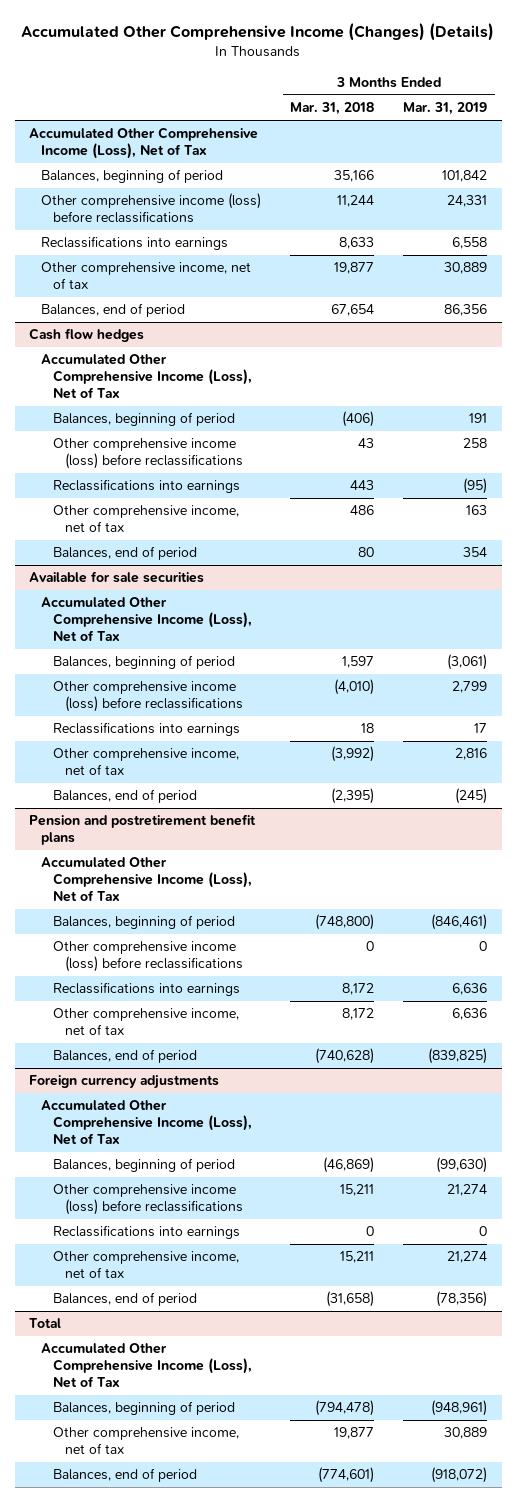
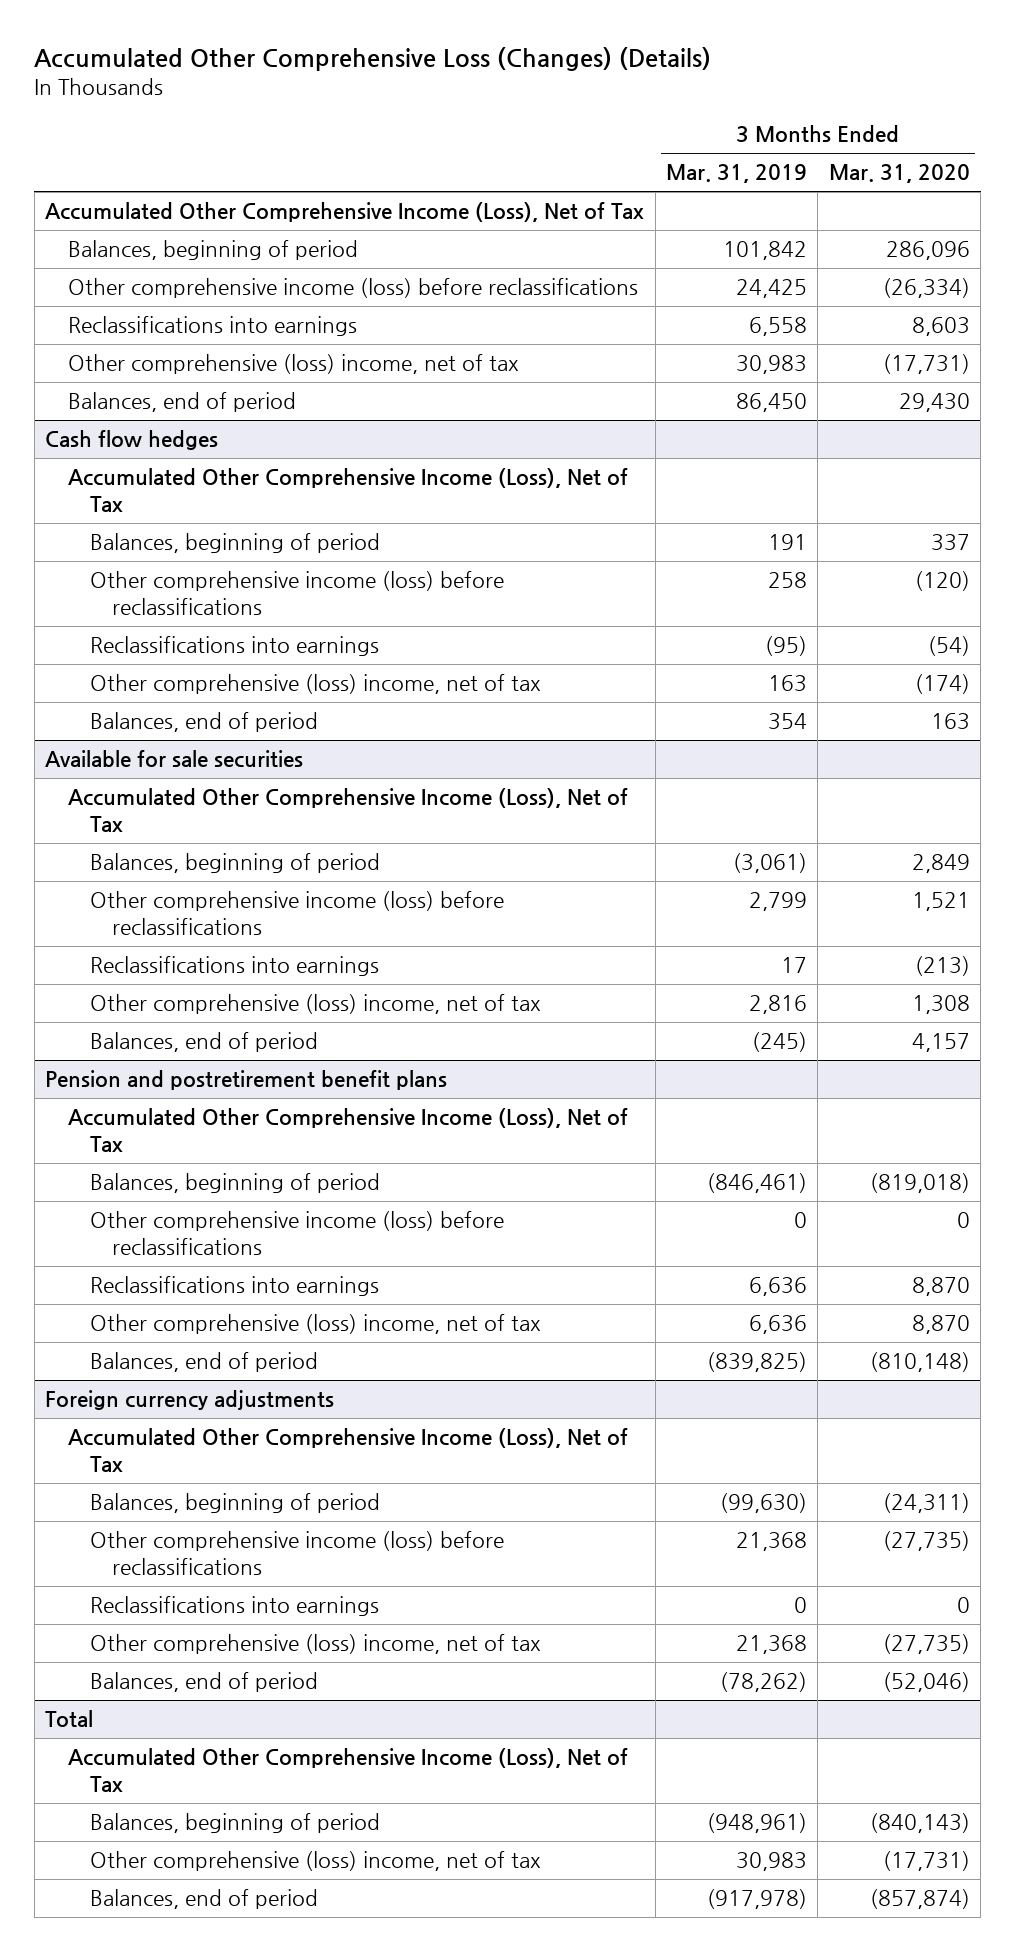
- Accumulated Other Comprehensive Income (Changes) (Details)
+ Accumulated Other Comprehensive Loss (Changes) (Details)
- | 3 Months Ended Mar. 31, 2018 | 3 Months Ended Mar. 31, 2019
+ | 3 Months Ended Mar. 31, 2019 | 3 Months Ended Mar. 31, 2020
- Other comprehensive income (loss) before reclassifications | 11,244 | 24,331
+ Other comprehensive income (loss) before reclassifications | 24,425 | (26,334)
- Other comprehensive income, net of tax | 19,877 | 30,889
- Balances, end of period | 67,654 | 86,356
+ Other comprehensive (loss) income, net of tax | 30,983 | (17,731)
+ Balances, end of period | 86,450 | 29,430
@ Cash flow hedges
- Other comprehensive income, net of tax | 486 | 163
+ Other comprehensive (loss) income, net of tax | 163 | (174)
@ Available for sale securities
- Other comprehensive income, net of tax | (3,992) | 2,816
+ Other comprehensive (loss) income, net of tax | 2,816 | 1,308
@ Pension and postretirement benefit plans
- Other comprehensive income, net of tax | 8,172 | 6,636
+ Other comprehensive (loss) income, net of tax | 6,636 | 8,870
@ Foreign currency adjustments
- Other comprehensive income (loss) before reclassifications | 15,211 | 21,274
+ Other comprehensive income (loss) before reclassifications | 21,368 | (27,735)
- Other comprehensive income, net of tax | 15,211 | 21,274
- Balances, end of period | (31,658) | (78,356)
+ Other comprehensive (loss) income, net of tax | 21,368 | (27,735)
+ Balances, end of period | (78,262) | (52,046)
@ Total
- Other comprehensive income, net of tax | 19,877 | 30,889
- Balances, end of period | (774,601) | (918,072)
+ Other comprehensive (loss) income, net of tax | 30,983 | (17,731)
+ Balances, end of period | (917,978) | (857,874)

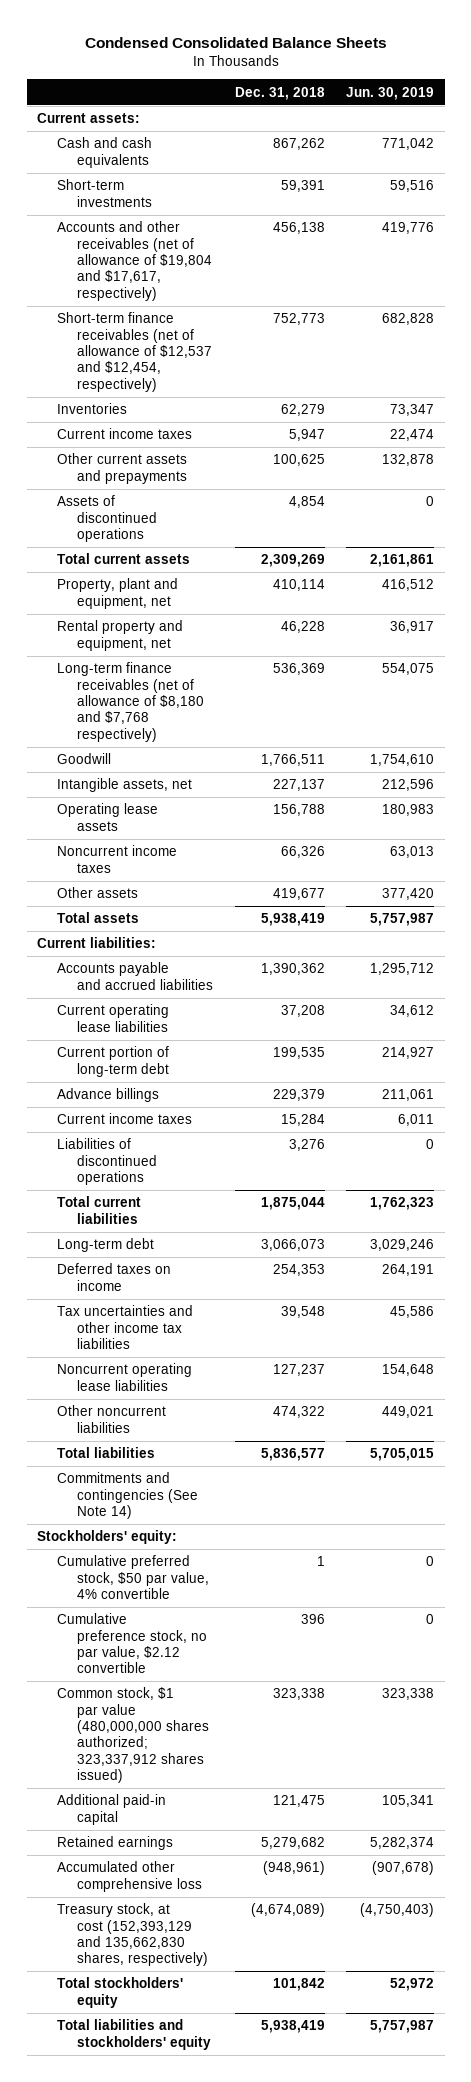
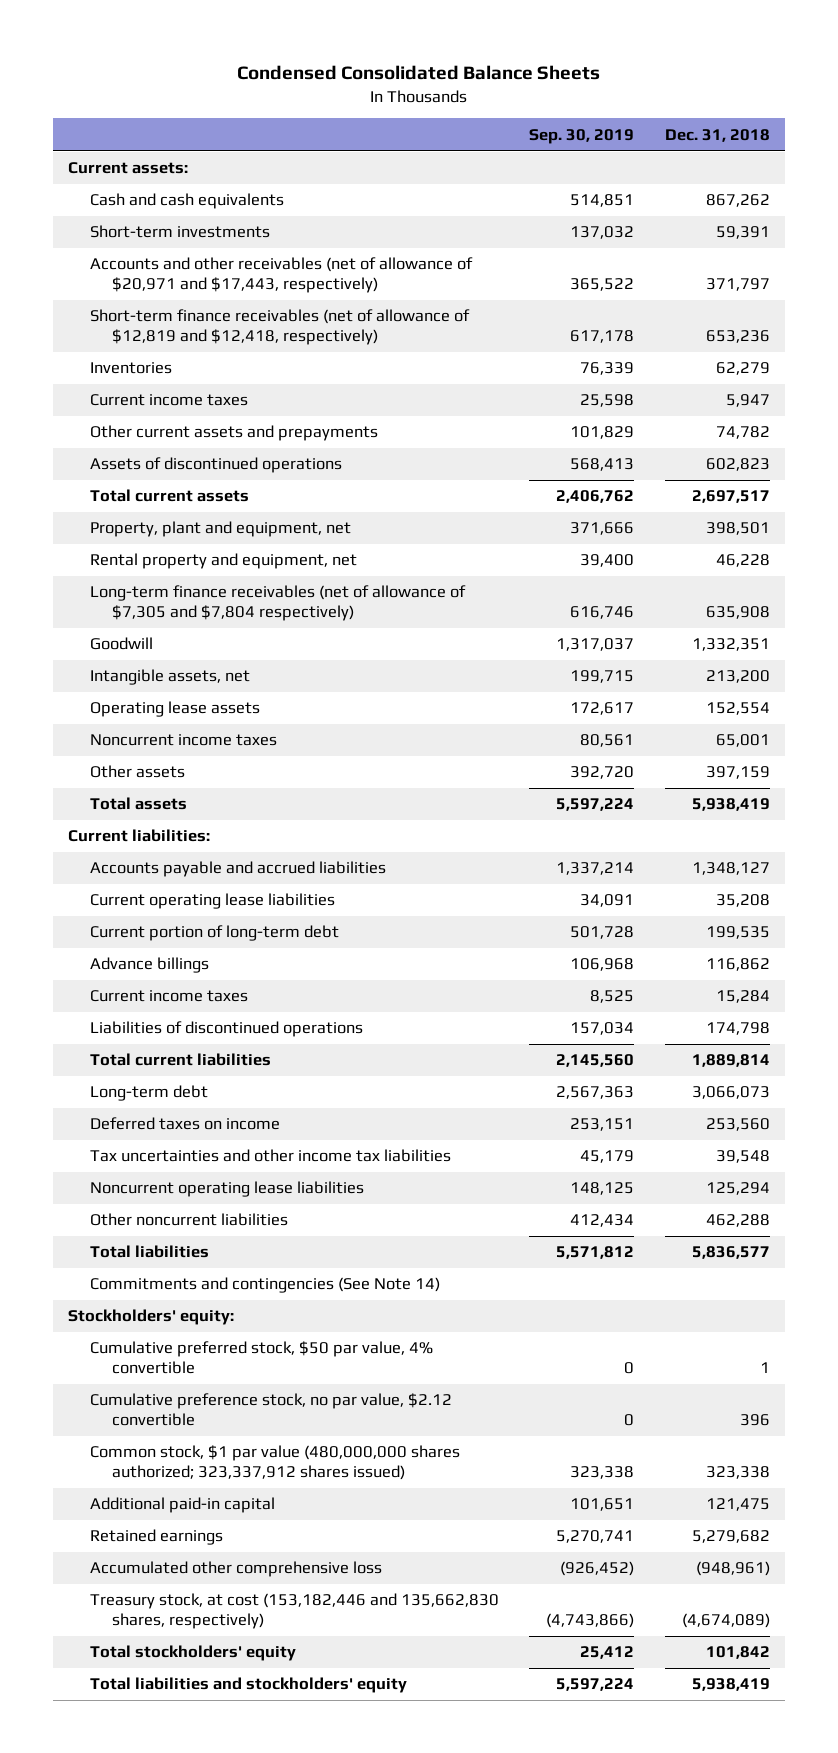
- | Dec. 31, 2018 | Jun. 30, 2019
+ | Sep. 30, 2019 | Dec. 31, 2018
- Accounts and other receivables (net of allowance of $19,804 and $17,617, respectively) | 456,138 | 419,776
- Short-term finance receivables (net of allowance of $12,537 and $12,454, respectively) | 752,773 | 682,828
+ Accounts and other receivables (net of allowance of $20,971 and $17,443, respectively) | 365,522 | 371,797
+ Short-term finance receivables (net of allowance of $12,819 and $12,418, respectively) | 617,178 | 653,236
- Other current assets and prepayments | 100,625 | 132,878
- Assets of discontinued operations | 4,854 | 0
- Total current assets | 2,309,269 | 2,161,861
- Property, plant and equipment, net | 410,114 | 416,512
+ Other current assets and prepayments | 101,829 | 74,782
+ Assets of discontinued operations | 568,413 | 602,823
+ Total current assets | 2,406,762 | 2,697,517
+ Property, plant and equipment, net | 371,666 | 398,501
- Long-term finance receivables (net of allowance of $8,180 and $7,768 respectively) | 536,369 | 554,075
- Goodwill | 1,766,511 | 1,754,610
- Intangible assets, net | 227,137 | 212,596
- Operating lease assets | 156,788 | 180,983
- Noncurrent income taxes | 66,326 | 63,013
- Other assets | 419,677 | 377,420
+ Long-term finance receivables (net of allowance of $7,305 and $7,804 respectively) | 616,746 | 635,908
+ Goodwill | 1,317,037 | 1,332,351
+ Intangible assets, net | 199,715 | 213,200
+ Operating lease assets | 172,617 | 152,554
+ Noncurrent income taxes | 80,561 | 65,001
+ Other assets | 392,720 | 397,159
- Accounts payable and accrued liabilities | 1,390,362 | 1,295,712
- Current operating lease liabilities | 37,208 | 34,612
+ Accounts payable and accrued liabilities | 1,337,214 | 1,348,127
+ Current operating lease liabilities | 34,091 | 35,208
- Advance billings | 229,379 | 211,061
+ Advance billings | 106,968 | 116,862
- Liabilities of discontinued operations | 3,276 | 0
- Total current liabilities | 1,875,044 | 1,762,323
+ Liabilities of discontinued operations | 157,034 | 174,798
+ Total current liabilities | 2,145,560 | 1,889,814
- Deferred taxes on income | 254,353 | 264,191
+ Deferred taxes on income | 253,151 | 253,560
- Noncurrent operating lease liabilities | 127,237 | 154,648
- Other noncurrent liabilities | 474,322 | 449,021
+ Noncurrent operating lease liabilities | 148,125 | 125,294
+ Other noncurrent liabilities | 412,434 | 462,288
- Treasury stock, at cost (152,393,129 and 135,662,830 shares, respectively) | (4,674,089) | (4,750,403)
+ Treasury stock, at cost (153,182,446 and 135,662,830 shares, respectively) | (4,743,866) | (4,674,089)

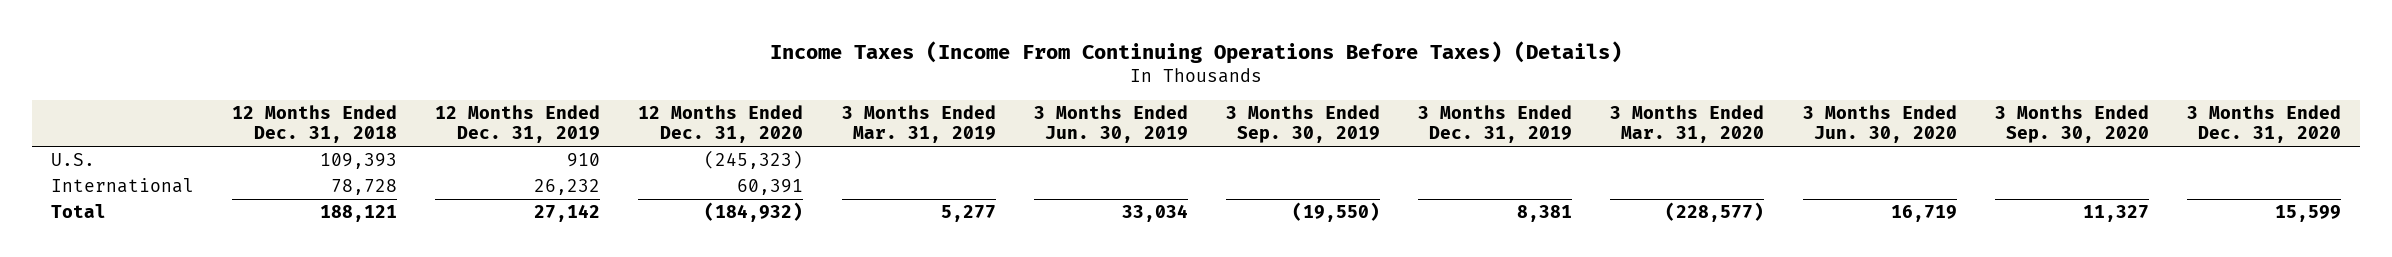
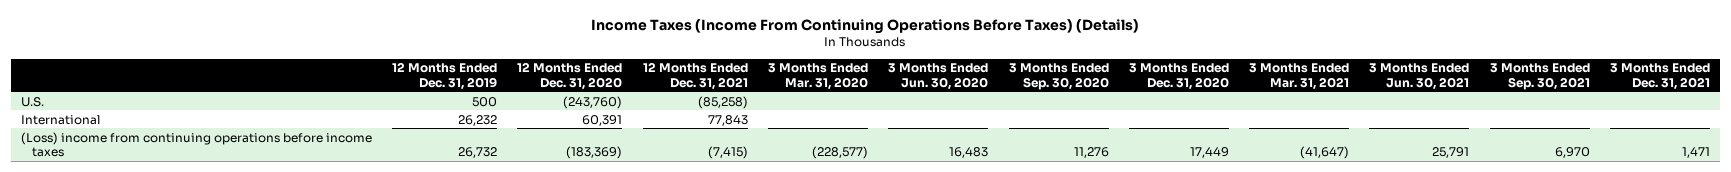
- | 12 Months Ended Dec. 31, 2018 | 12 Months Ended Dec. 31, 2019 | 12 Months Ended Dec. 31, 2020 | 3 Months Ended Mar. 31, 2019 | 3 Months Ended Jun. 30, 2019 | 3 Months Ended Sep. 30, 2019 | 3 Months Ended Dec. 31, 2019 | 3 Months Ended Mar. 31, 2020 | 3 Months Ended Jun. 30, 2020 | 3 Months Ended Sep. 30, 2020 | 3 Months Ended Dec. 31, 2020
+ | 12 Months Ended Dec. 31, 2019 | 12 Months Ended Dec. 31, 2020 | 12 Months Ended Dec. 31, 2021 | 3 Months Ended Mar. 31, 2020 | 3 Months Ended Jun. 30, 2020 | 3 Months Ended Sep. 30, 2020 | 3 Months Ended Dec. 31, 2020 | 3 Months Ended Mar. 31, 2021 | 3 Months Ended Jun. 30, 2021 | 3 Months Ended Sep. 30, 2021 | 3 Months Ended Dec. 31, 2021
- U.S. | 109,393 | 910 | (245,323) | | | | | | | |
+ U.S. | 500 | (243,760) | (85,258) | | | | | | | |
- Total | 188,121 | 27,142 | (184,932) | 5,277 | 33,034 | (19,550) | 8,381 | (228,577) | 16,719 | 11,327 | 15,599
+ (Loss) income from continuing operations before income taxes | 26,732 | (183,369) | (7,415) | (228,577) | 16,483 | 11,276 | 17,449 | (41,647) | 25,791 | 6,970 | 1,471

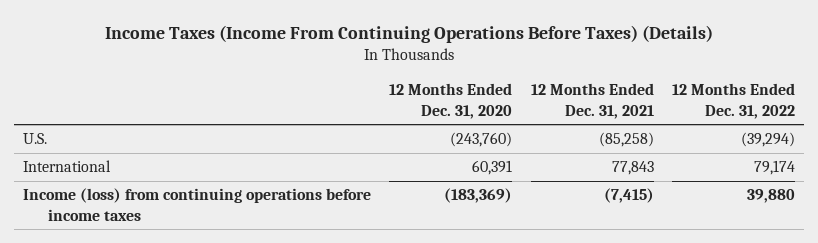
- | 12 Months Ended Dec. 31, 2019 | 12 Months Ended Dec. 31, 2020 | 12 Months Ended Dec. 31, 2021 | 3 Months Ended Mar. 31, 2020 | 3 Months Ended Jun. 30, 2020 | 3 Months Ended Sep. 30, 2020 | 3 Months Ended Dec. 31, 2020 | 3 Months Ended Mar. 31, 2021 | 3 Months Ended Jun. 30, 2021 | 3 Months Ended Sep. 30, 2021 | 3 Months Ended Dec. 31, 2021
+ | 12 Months Ended Dec. 31, 2020 | 12 Months Ended Dec. 31, 2021 | 12 Months Ended Dec. 31, 2022
- (Loss) income from continuing operations before income taxes | 26,732 | (183,369) | (7,415) | (228,577) | 16,483 | 11,276 | 17,449 | (41,647) | 25,791 | 6,970 | 1,471
+ Income (loss) from continuing operations before income taxes | (183,369) | (7,415) | 39,880

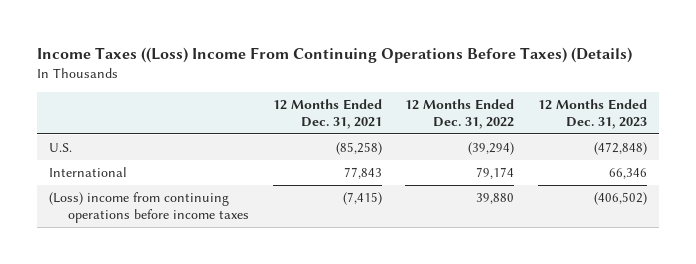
- Income Taxes (Income From Continuing Operations Before Taxes) (Details)
+ Income Taxes ((Loss) Income From Continuing Operations Before Taxes) (Details)
- | 12 Months Ended Dec. 31, 2020 | 12 Months Ended Dec. 31, 2021 | 12 Months Ended Dec. 31, 2022
+ | 12 Months Ended Dec. 31, 2021 | 12 Months Ended Dec. 31, 2022 | 12 Months Ended Dec. 31, 2023
- Income (loss) from continuing operations before income taxes | (183,369) | (7,415) | 39,880
+ (Loss) income from continuing operations before income taxes | (7,415) | 39,880 | (406,502)

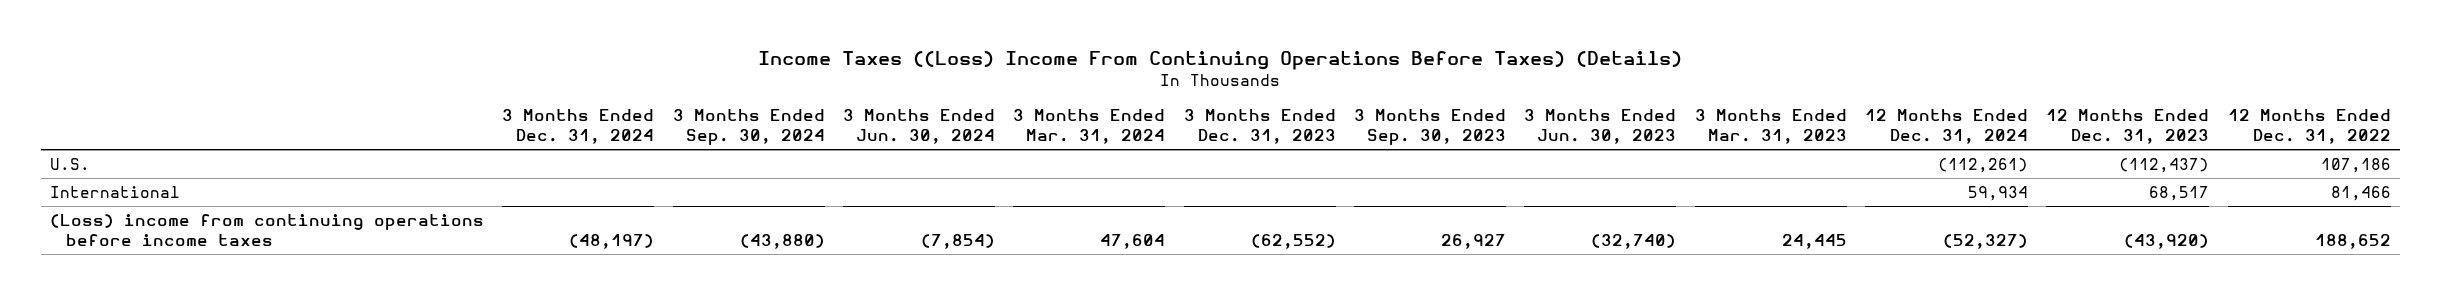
- | 12 Months Ended Dec. 31, 2021 | 12 Months Ended Dec. 31, 2022 | 12 Months Ended Dec. 31, 2023
+ | 3 Months Ended Dec. 31, 2024 | 3 Months Ended Sep. 30, 2024 | 3 Months Ended Jun. 30, 2024 | 3 Months Ended Mar. 31, 2024 | 3 Months Ended Dec. 31, 2023 | 3 Months Ended Sep. 30, 2023 | 3 Months Ended Jun. 30, 2023 | 3 Months Ended Mar. 31, 2023 | 12 Months Ended Dec. 31, 2024 | 12 Months Ended Dec. 31, 2023 | 12 Months Ended Dec. 31, 2022
- U.S. | (85,258) | (39,294) | (472,848)
- International | 77,843 | 79,174 | 66,346
- (Loss) income from continuing operations before income taxes | (7,415) | 39,880 | (406,502)
+ U.S. | | | | | | | | | (112,261) | (112,437) | 107,186
+ International | | | | | | | | | 59,934 | 68,517 | 81,466
+ (Loss) income from continuing operations before income taxes | (48,197) | (43,880) | (7,854) | 47,604 | (62,552) | 26,927 | (32,740) | 24,445 | (52,327) | (43,920) | 188,652

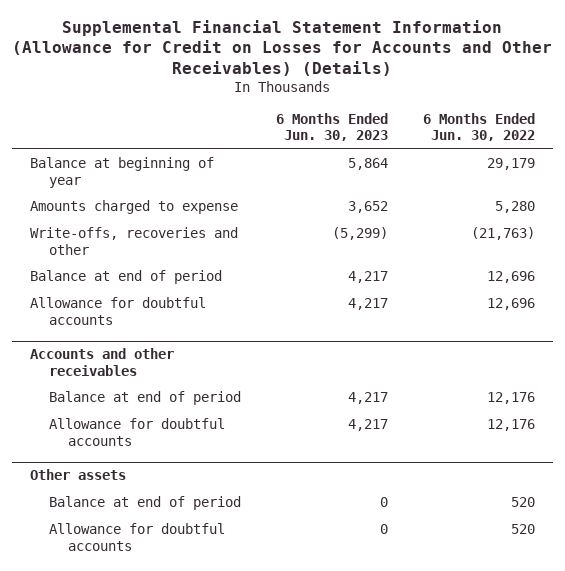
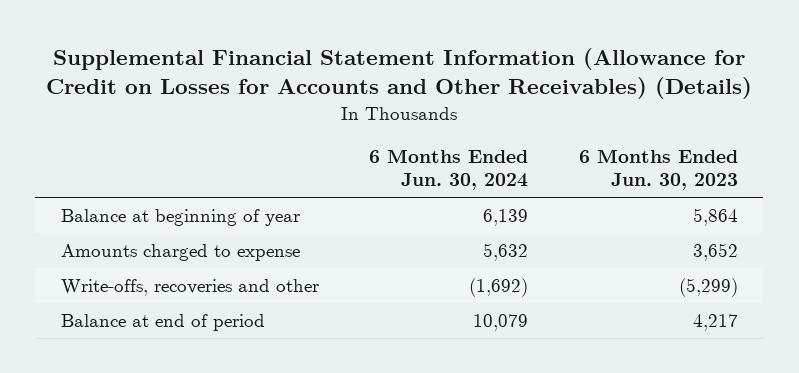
- | 6 Months Ended Jun. 30, 2023 | 6 Months Ended Jun. 30, 2022
+ | 6 Months Ended Jun. 30, 2024 | 6 Months Ended Jun. 30, 2023
- Allowance for doubtful accounts | 4,217 | 12,696
- Accounts and other receivables
- Balance at end of period | 4,217 | 12,176
- Allowance for doubtful accounts | 4,217 | 12,176
- Other assets
- Balance at end of period | 0 | 520
- Allowance for doubtful accounts | 0 | 520

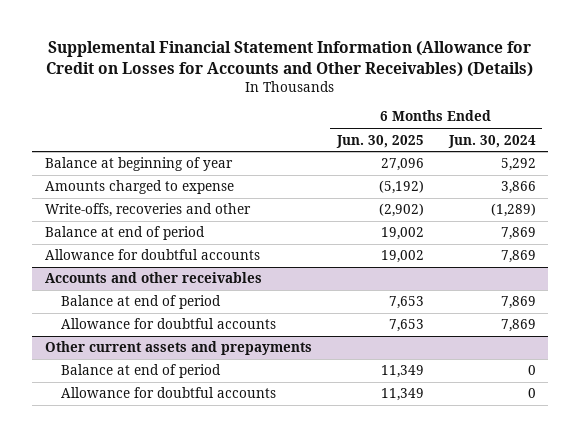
- | 6 Months Ended Jun. 30, 2024 | 6 Months Ended Jun. 30, 2023
+ | 6 Months Ended Jun. 30, 2025 | 6 Months Ended Jun. 30, 2024
- Balance at beginning of year | 6,139 | 5,864
- Amounts charged to expense | 5,632 | 3,652
- Write-offs, recoveries and other | (1,692) | (5,299)
- Balance at end of period | 10,079 | 4,217
+ Balance at beginning of year | 27,096 | 5,292
+ Amounts charged to expense | (5,192) | 3,866
+ Write-offs, recoveries and other | (2,902) | (1,289)
+ Balance at end of period | 19,002 | 7,869
+ Allowance for doubtful accounts | 19,002 | 7,869
+ Accounts and other receivables
+ Balance at end of period | 7,653 | 7,869
+ Allowance for doubtful accounts | 7,653 | 7,869
+ Other current assets and prepayments
+ Balance at end of period | 11,349 | 0
+ Allowance for doubtful accounts | 11,349 | 0

